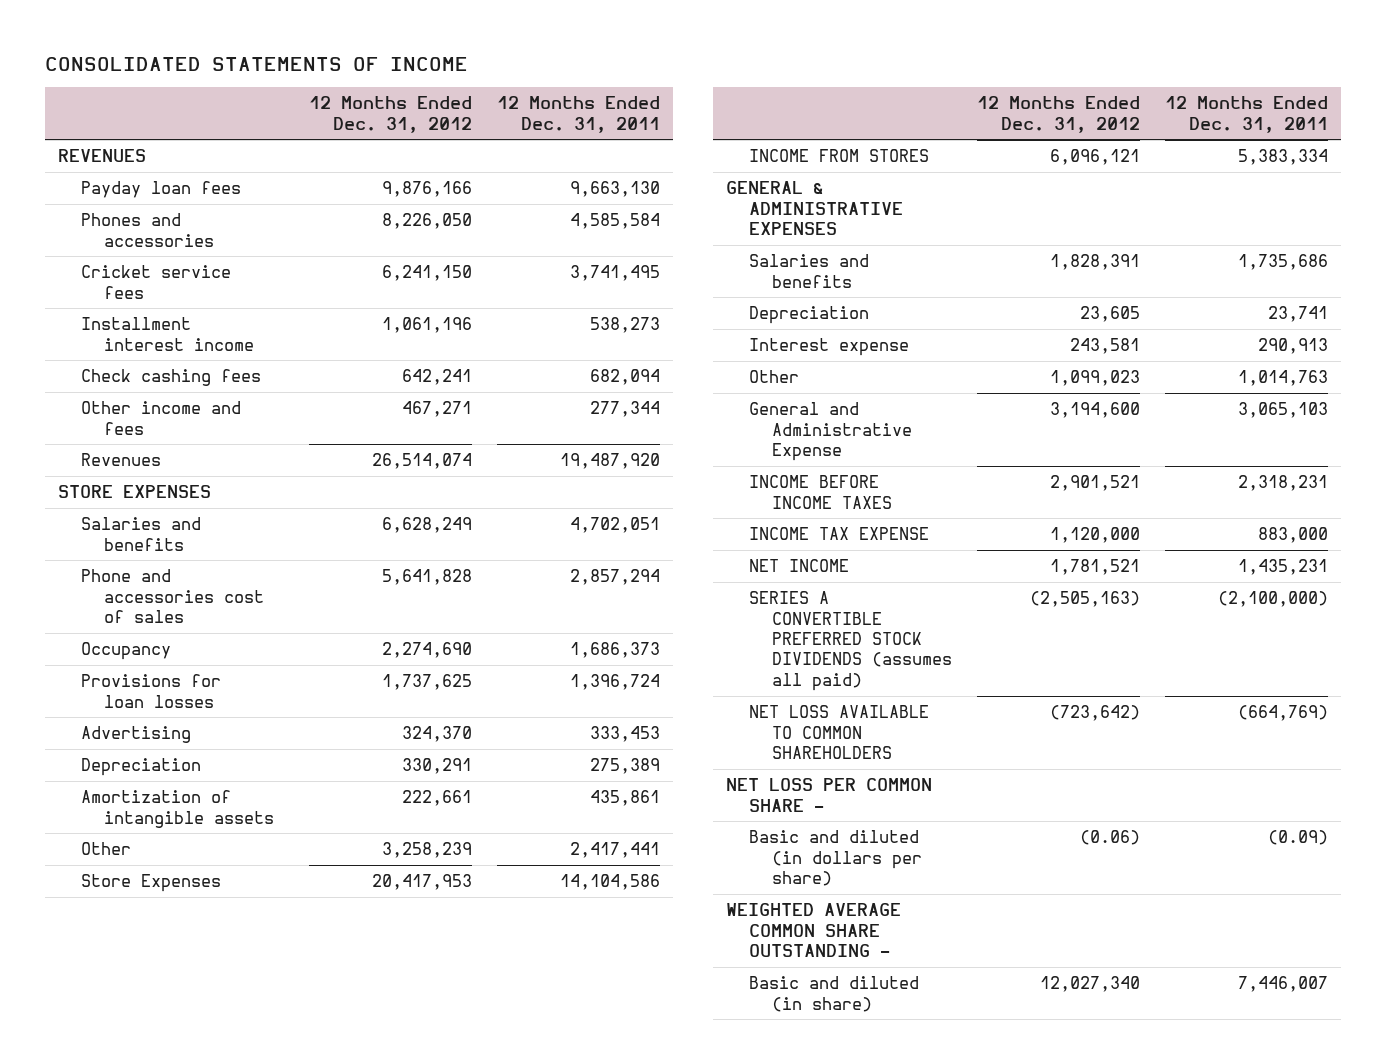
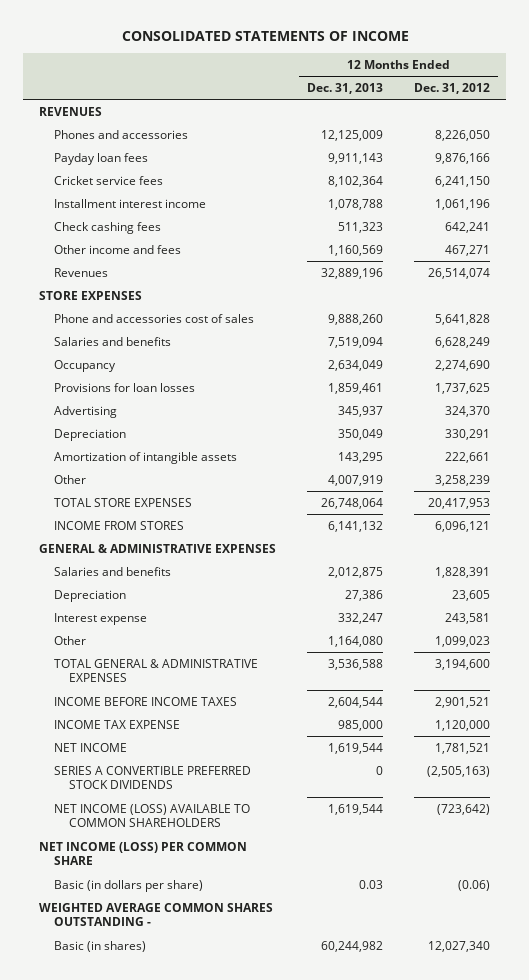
- | 12 Months Ended Dec. 31, 2012 | 12 Months Ended Dec. 31, 2011
+ | 12 Months Ended Dec. 31, 2013 | 12 Months Ended Dec. 31, 2012
moved down: Payday loan fees | 9,911,143 | 9,876,166
moved down: Salaries and benefits | 7,519,094 | 6,628,249
- Store Expenses | 20,417,953 | 14,104,586
+ TOTAL STORE EXPENSES | 26,748,064 | 20,417,953
- General and Administrative Expense | 3,194,600 | 3,065,103
+ TOTAL GENERAL & ADMINISTRATIVE EXPENSES | 3,536,588 | 3,194,600
- SERIES A CONVERTIBLE PREFERRED STOCK DIVIDENDS (assumes all paid) | (2,505,163) | (2,100,000)
- NET LOSS AVAILABLE TO COMMON SHAREHOLDERS | (723,642) | (664,769)
- NET LOSS PER COMMON SHARE -
- Basic and diluted (in dollars per share) | (0.06) | (0.09)
- WEIGHTED AVERAGE COMMON SHARE OUTSTANDING -
- Basic and diluted (in share) | 12,027,340 | 7,446,007
+ SERIES A CONVERTIBLE PREFERRED STOCK DIVIDENDS | 0 | (2,505,163)
+ NET INCOME (LOSS) AVAILABLE TO COMMON SHAREHOLDERS | 1,619,544 | (723,642)
+ NET INCOME (LOSS) PER COMMON SHARE
+ Basic (in dollars per share) | 0.03 | (0.06)
+ WEIGHTED AVERAGE COMMON SHARES OUTSTANDING -
+ Basic (in shares) | 60,244,982 | 12,027,340

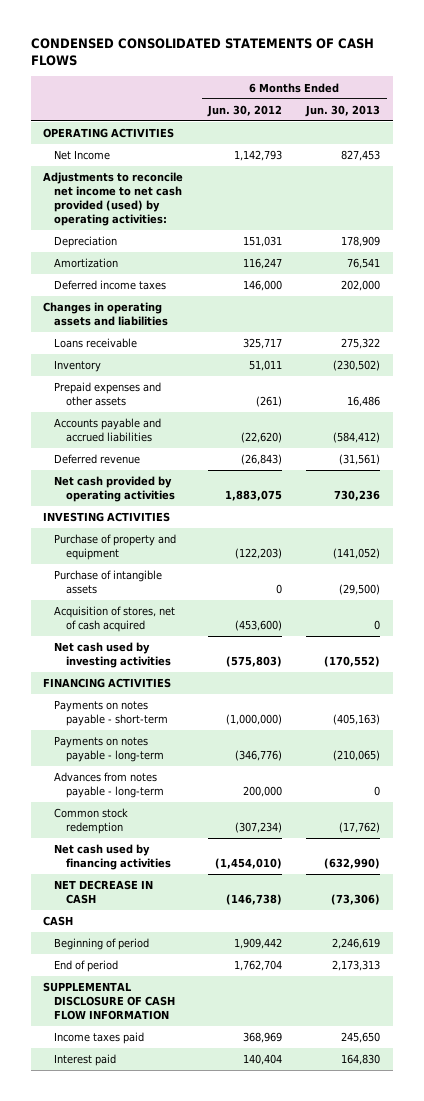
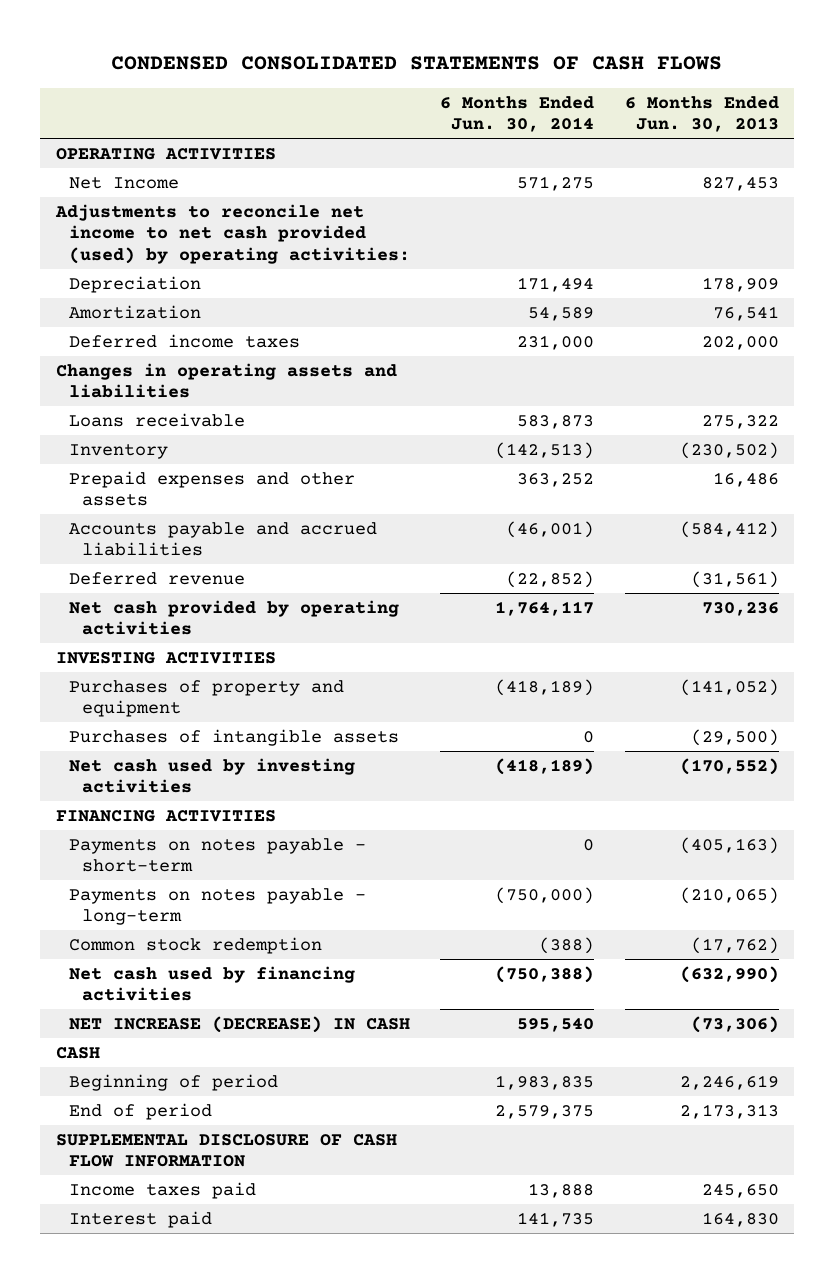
- | 6 Months Ended Jun. 30, 2012 | 6 Months Ended Jun. 30, 2013
+ | 6 Months Ended Jun. 30, 2014 | 6 Months Ended Jun. 30, 2013
- Purchase of property and equipment | (122,203) | (141,052)
- Purchase of intangible assets | 0 | (29,500)
- Acquisition of stores, net of cash acquired | (453,600) | 0
+ Purchases of property and equipment | (418,189) | (141,052)
+ Purchases of intangible assets | 0 | (29,500)
- Advances from notes payable - long-term | 200,000 | 0
- NET DECREASE IN CASH | (146,738) | (73,306)
+ NET INCREASE (DECREASE) IN CASH | 595,540 | (73,306)

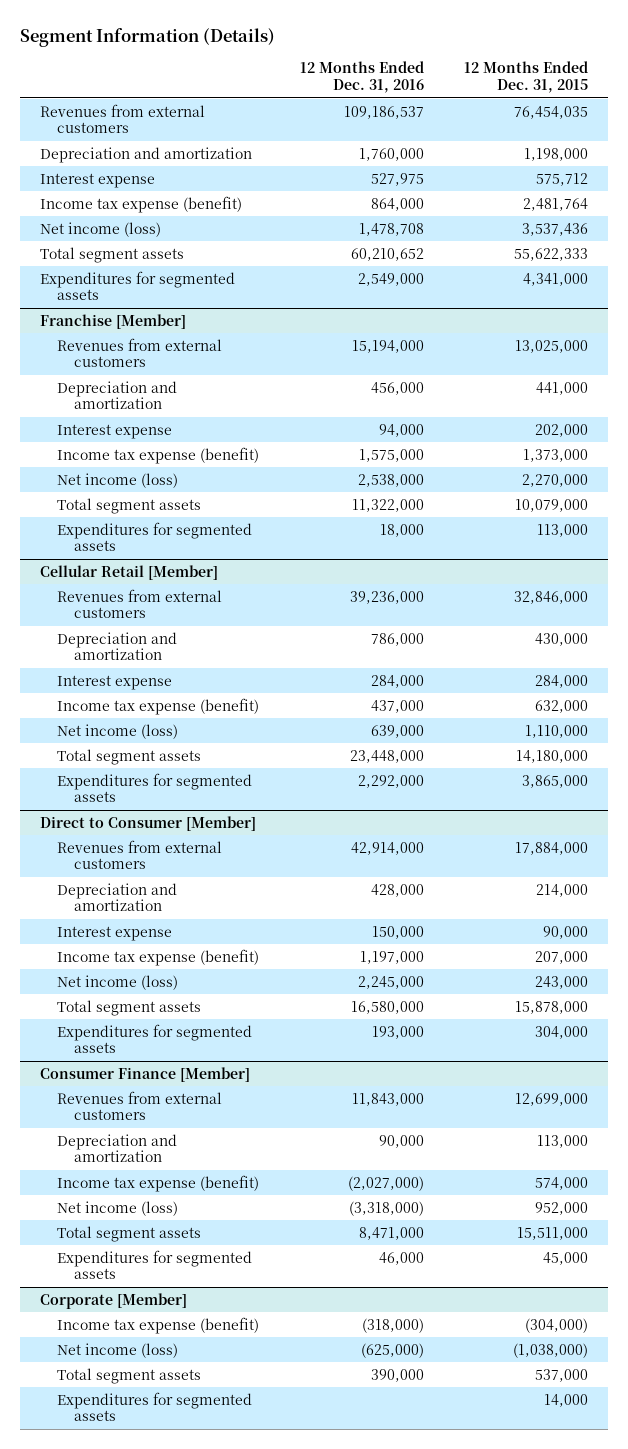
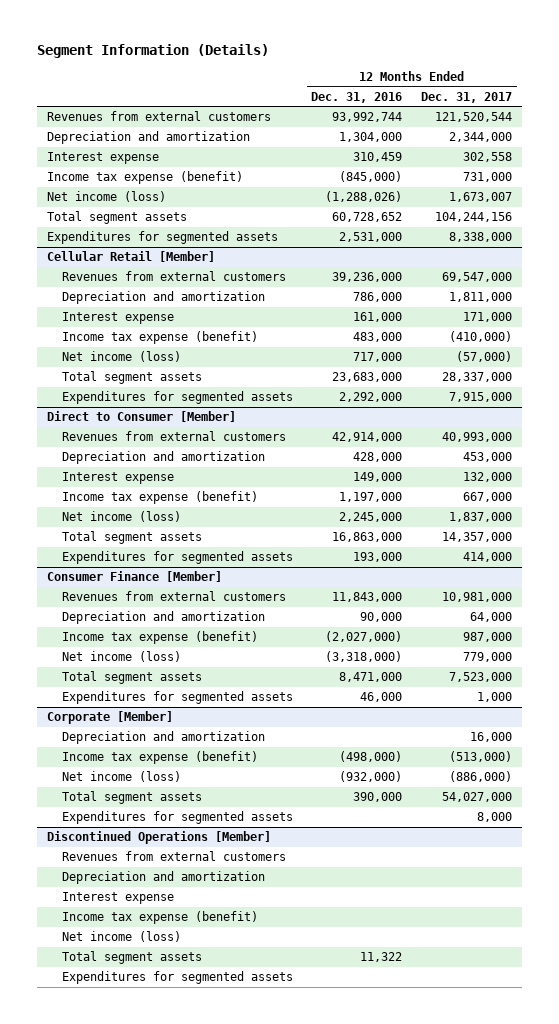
- | 12 Months Ended Dec. 31, 2016 | 12 Months Ended Dec. 31, 2015
+ | 12 Months Ended Dec. 31, 2016 | 12 Months Ended Dec. 31, 2017
- Revenues from external customers | 109,186,537 | 76,454,035
- Depreciation and amortization | 1,760,000 | 1,198,000
- Interest expense | 527,975 | 575,712
- Income tax expense (benefit) | 864,000 | 2,481,764
- Net income (loss) | 1,478,708 | 3,537,436
- Total segment assets | 60,210,652 | 55,622,333
- Expenditures for segmented assets | 2,549,000 | 4,341,000
- Franchise [Member]
- Revenues from external customers | 15,194,000 | 13,025,000
- Depreciation and amortization | 456,000 | 441,000
- Interest expense | 94,000 | 202,000
- Income tax expense (benefit) | 1,575,000 | 1,373,000
- Net income (loss) | 2,538,000 | 2,270,000
- Total segment assets | 11,322,000 | 10,079,000
- Expenditures for segmented assets | 18,000 | 113,000
+ Revenues from external customers | 93,992,744 | 121,520,544
+ Depreciation and amortization | 1,304,000 | 2,344,000
+ Interest expense | 310,459 | 302,558
+ Income tax expense (benefit) | (845,000) | 731,000
+ Net income (loss) | (1,288,026) | 1,673,007
+ Total segment assets | 60,728,652 | 104,244,156
+ Expenditures for segmented assets | 2,531,000 | 8,338,000
@ Cellular Retail [Member]
- Interest expense | 284,000 | 284,000
- Income tax expense (benefit) | 437,000 | 632,000
- Net income (loss) | 639,000 | 1,110,000
- Total segment assets | 23,448,000 | 14,180,000
+ Interest expense | 161,000 | 171,000
+ Income tax expense (benefit) | 483,000 | (410,000)
+ Net income (loss) | 717,000 | (57,000)
+ Total segment assets | 23,683,000 | 28,337,000
@ Direct to Consumer [Member]
- Interest expense | 150,000 | 90,000
+ Interest expense | 149,000 | 132,000
- Total segment assets | 16,580,000 | 15,878,000
+ Total segment assets | 16,863,000 | 14,357,000
@ Corporate [Member]
- Income tax expense (benefit) | (318,000) | (304,000)
- Net income (loss) | (625,000) | (1,038,000)
+ Depreciation and amortization | | 16,000
+ Income tax expense (benefit) | (498,000) | (513,000)
+ Net income (loss) | (932,000) | (886,000)
+ Discontinued Operations [Member]
+ Revenues from external customers
+ Depreciation and amortization
+ Interest expense
+ Income tax expense (benefit)
+ Net income (loss)
+ Total segment assets | 11,322 |
+ Expenditures for segmented assets

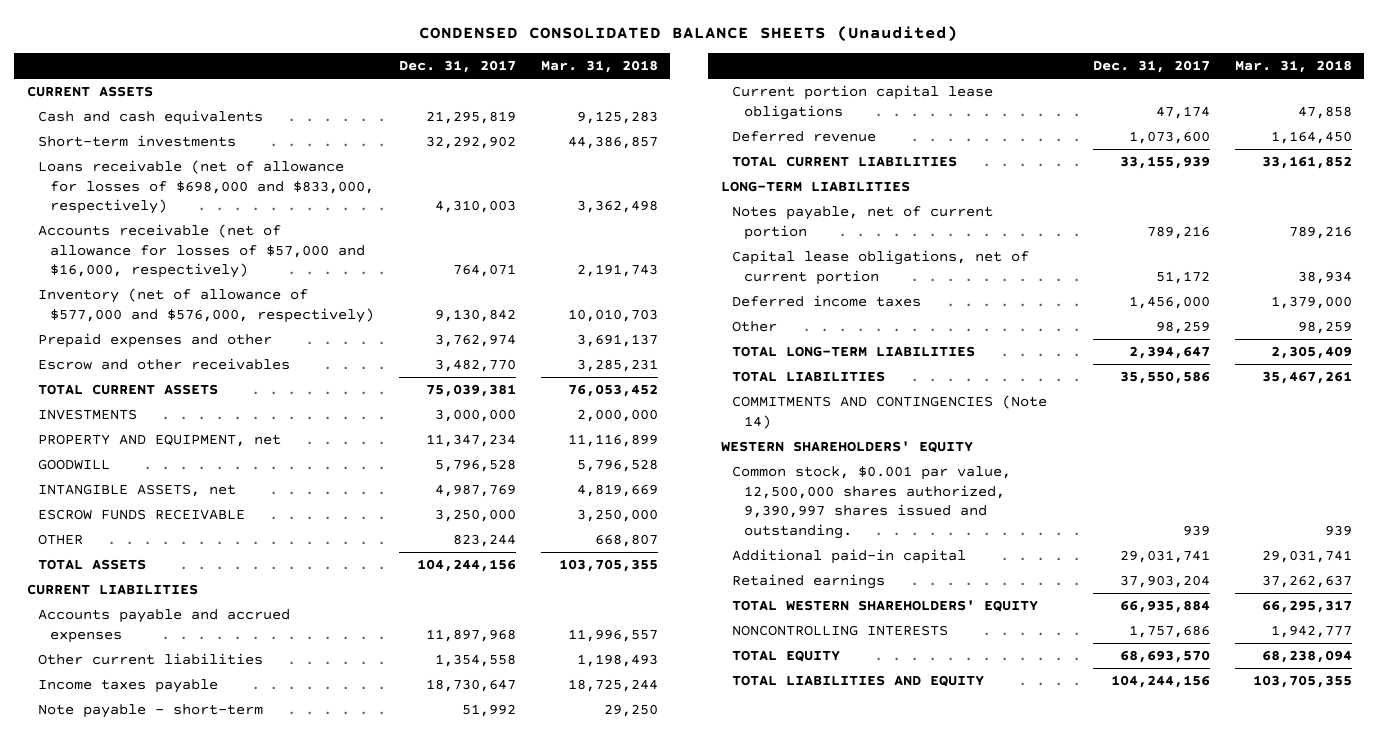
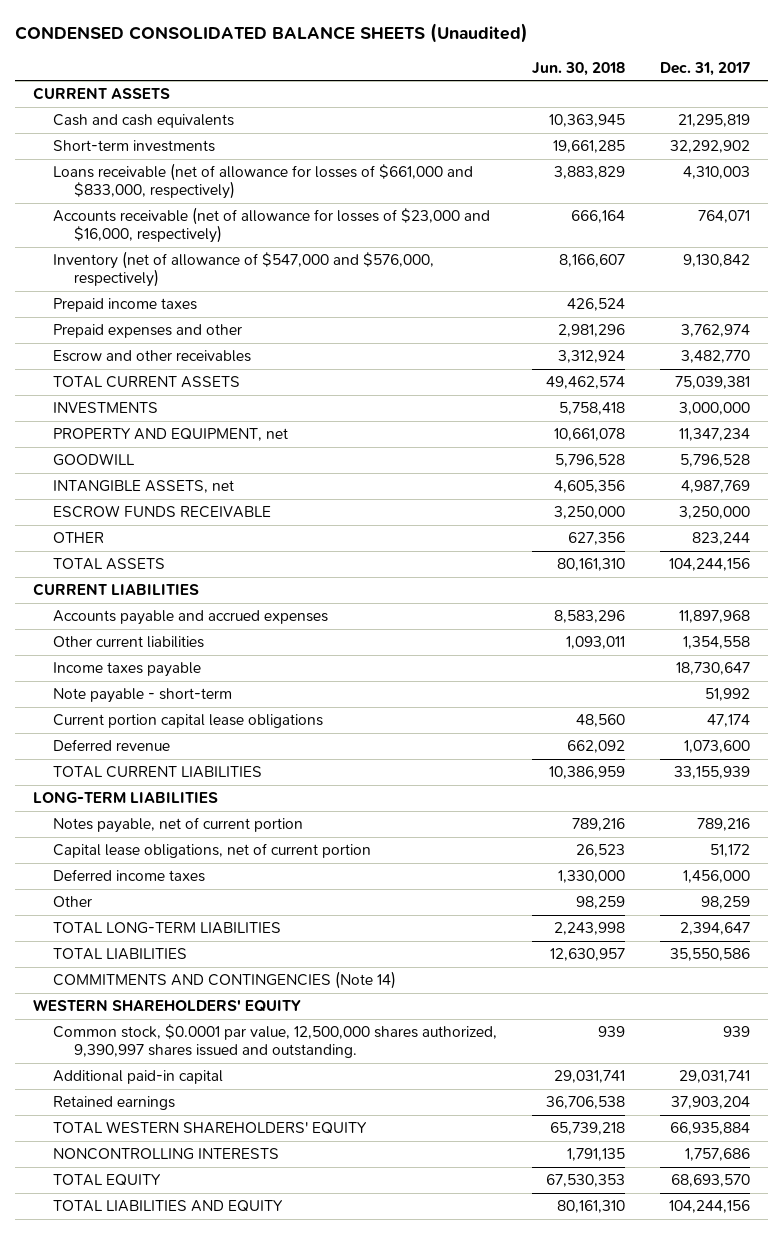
- | Dec. 31, 2017 | Mar. 31, 2018
+ | Jun. 30, 2018 | Dec. 31, 2017
- Loans receivable (net of allowance for losses of $698,000 and $833,000, respectively) | 4,310,003 | 3,362,498
- Accounts receivable (net of allowance for losses of $57,000 and $16,000, respectively) | 764,071 | 2,191,743
- Inventory (net of allowance of $577,000 and $576,000, respectively) | 9,130,842 | 10,010,703
+ Loans receivable (net of allowance for losses of $661,000 and $833,000, respectively) | 3,883,829 | 4,310,003
+ Accounts receivable (net of allowance for losses of $23,000 and $16,000, respectively) | 666,164 | 764,071
+ Inventory (net of allowance of $547,000 and $576,000, respectively) | 8,166,607 | 9,130,842
+ Prepaid income taxes | 426,524 |
- Common stock, $0.001 par value, 12,500,000 shares authorized, 9,390,997 shares issued and outstanding. | 939 | 939
+ Common stock, $0.0001 par value, 12,500,000 shares authorized, 9,390,997 shares issued and outstanding. | 939 | 939

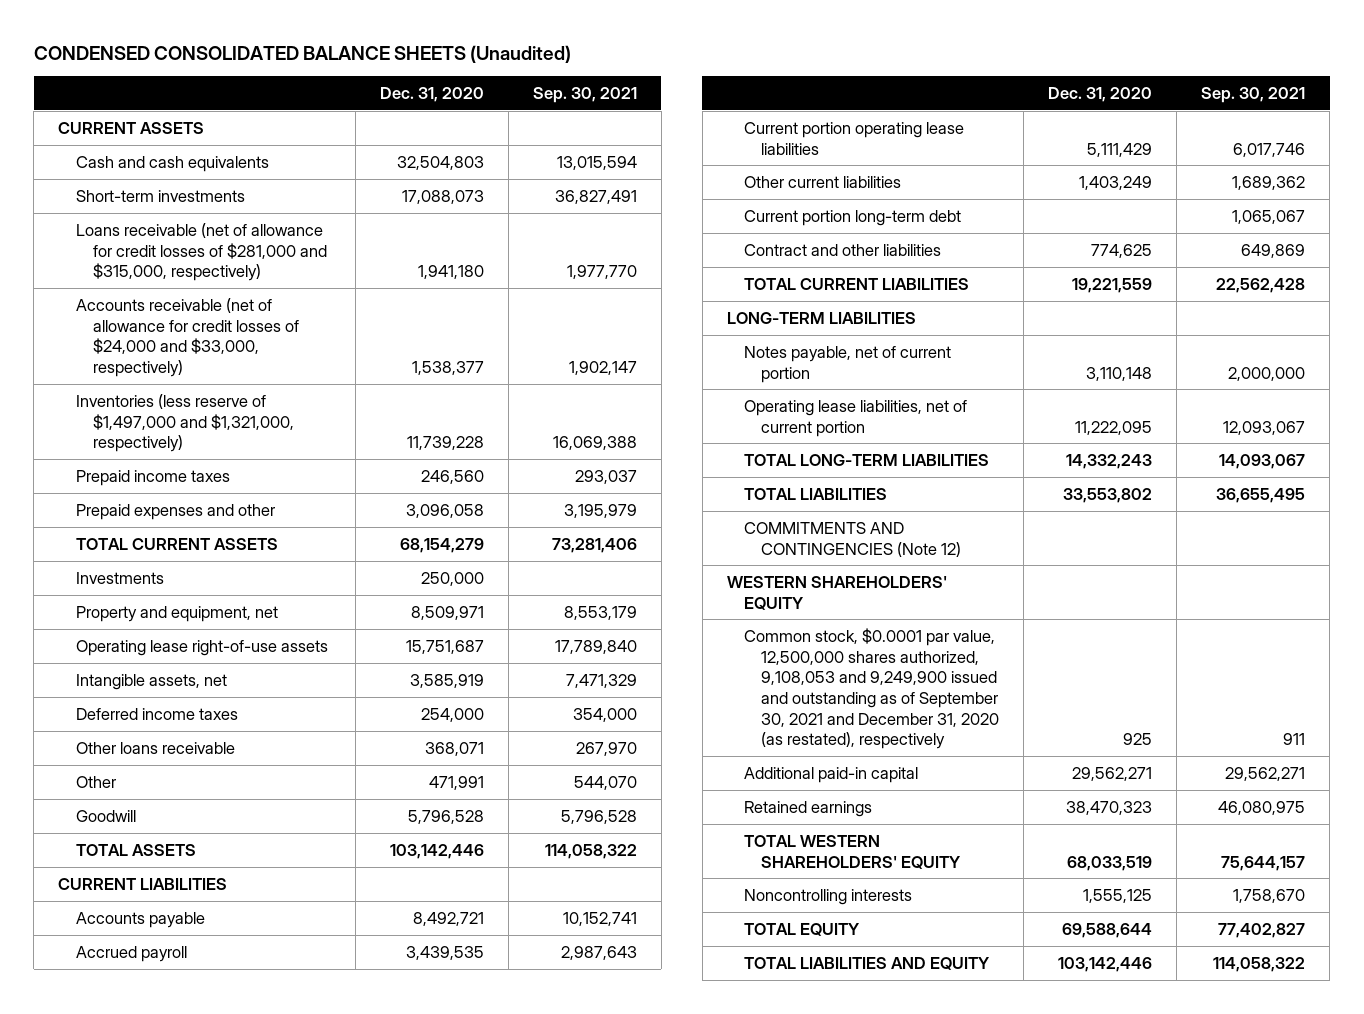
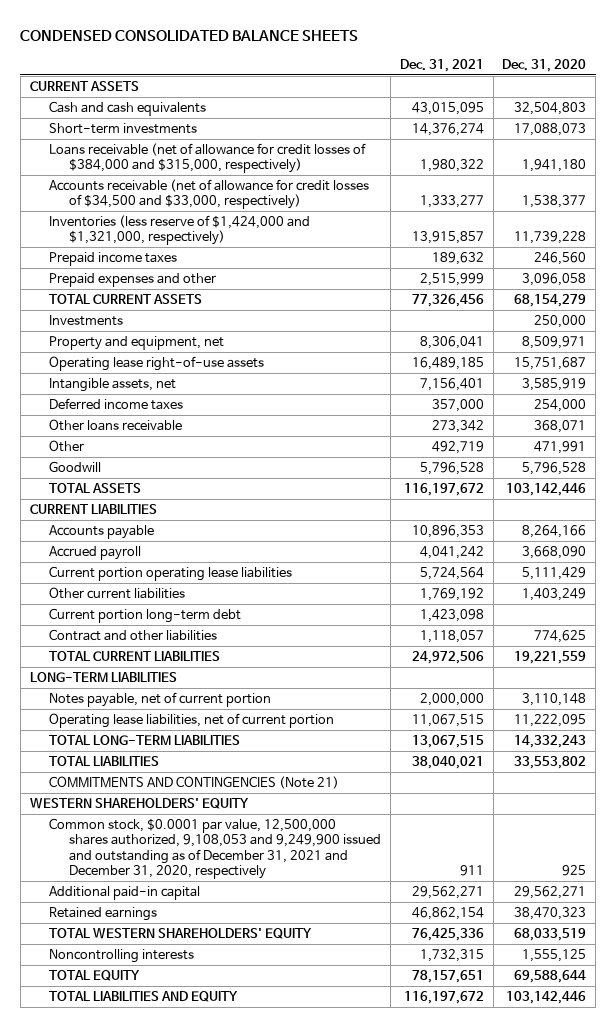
- CONDENSED CONSOLIDATED BALANCE SHEETS (Unaudited)
+ CONDENSED CONSOLIDATED BALANCE SHEETS
- | Dec. 31, 2020 | Sep. 30, 2021
+ | Dec. 31, 2021 | Dec. 31, 2020
- Loans receivable (net of allowance for credit losses of $281,000 and $315,000, respectively) | 1,941,180 | 1,977,770
- Accounts receivable (net of allowance for credit losses of $24,000 and $33,000, respectively) | 1,538,377 | 1,902,147
- Inventories (less reserve of $1,497,000 and $1,321,000, respectively) | 11,739,228 | 16,069,388
+ Loans receivable (net of allowance for credit losses of $384,000 and $315,000, respectively) | 1,980,322 | 1,941,180
+ Accounts receivable (net of allowance for credit losses of $34,500 and $33,000, respectively) | 1,333,277 | 1,538,377
+ Inventories (less reserve of $1,424,000 and $1,321,000, respectively) | 13,915,857 | 11,739,228
- Accounts payable | 8,492,721 | 10,152,741
- Accrued payroll | 3,439,535 | 2,987,643
+ Accounts payable | 10,896,353 | 8,264,166
+ Accrued payroll | 4,041,242 | 3,668,090
- COMMITMENTS AND CONTINGENCIES (Note 12)
+ COMMITMENTS AND CONTINGENCIES (Note 21)
- Common stock, $0.0001 par value, 12,500,000 shares authorized, 9,108,053 and 9,249,900 issued and outstanding as of September 30, 2021 and December 31, 2020 (as restated), respectively | 925 | 911
+ Common stock, $0.0001 par value, 12,500,000 shares authorized, 9,108,053 and 9,249,900 issued and outstanding as of December 31, 2021 and December 31, 2020, respectively | 911 | 925

